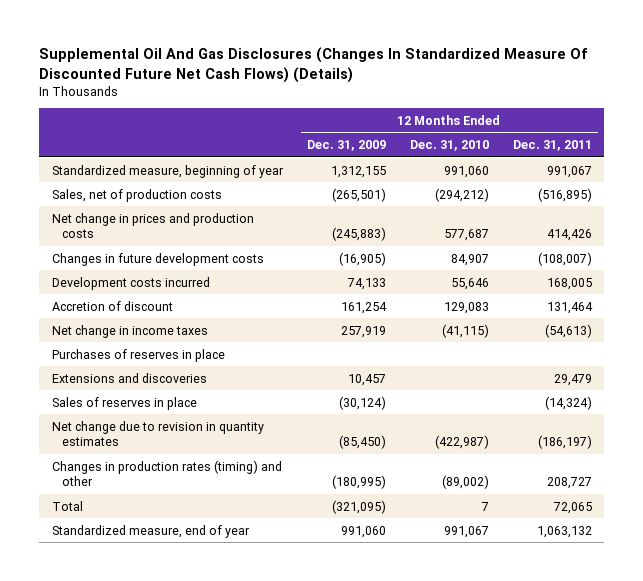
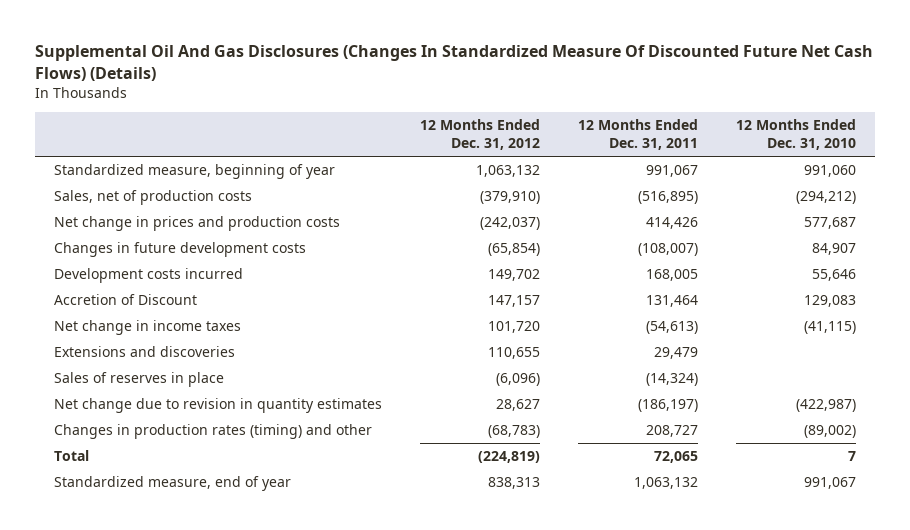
- | 12 Months Ended Dec. 31, 2009 | 12 Months Ended Dec. 31, 2010 | 12 Months Ended Dec. 31, 2011
+ | 12 Months Ended Dec. 31, 2012 | 12 Months Ended Dec. 31, 2011 | 12 Months Ended Dec. 31, 2010
- Accretion of discount | 161,254 | 129,083 | 131,464
+ Accretion of Discount | 147,157 | 131,464 | 129,083
- Purchases of reserves in place

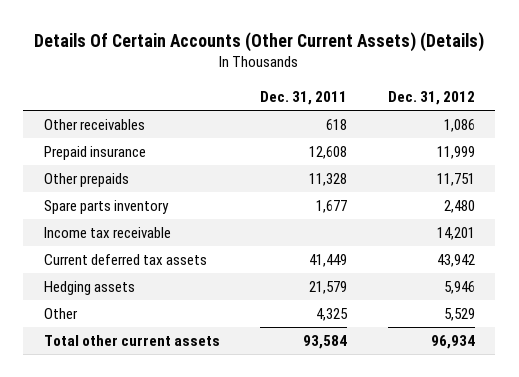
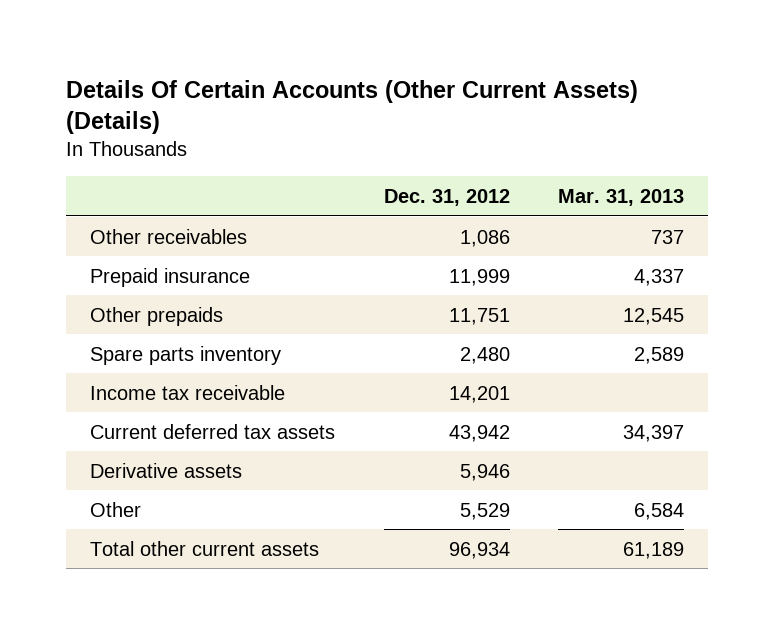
- | Dec. 31, 2011 | Dec. 31, 2012
+ | Dec. 31, 2012 | Mar. 31, 2013
- Hedging assets | 21,579 | 5,946
+ Derivative assets | 5,946 |

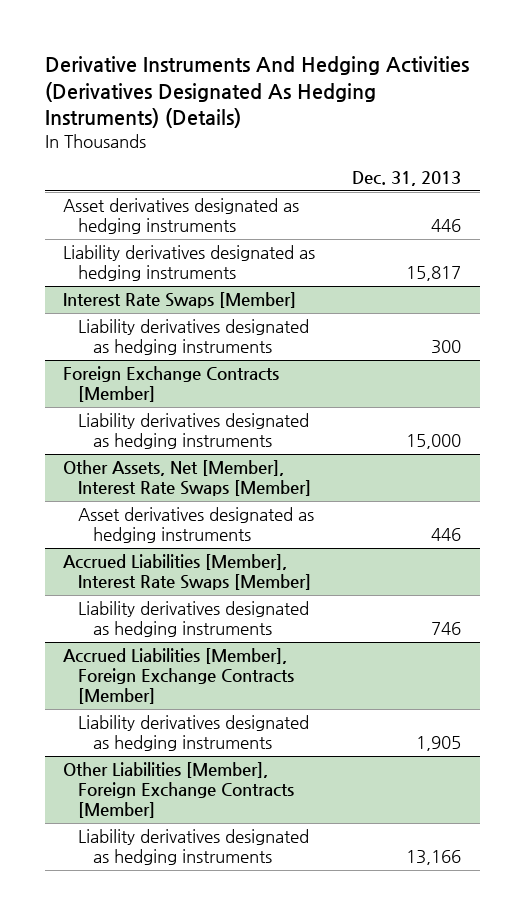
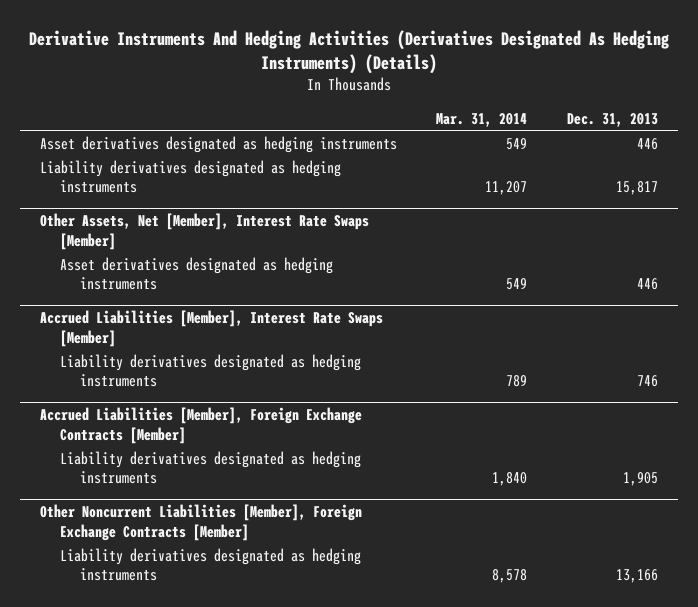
- | Dec. 31, 2013
+ | Mar. 31, 2014 | Dec. 31, 2013
- Interest Rate Swaps [Member]
- Liability derivatives designated as hedging instruments | 300
- Foreign Exchange Contracts [Member]
- Liability derivatives designated as hedging instruments | 15,000
- Other Liabilities [Member], Foreign Exchange Contracts [Member]
+ Other Noncurrent Liabilities [Member], Foreign Exchange Contracts [Member]

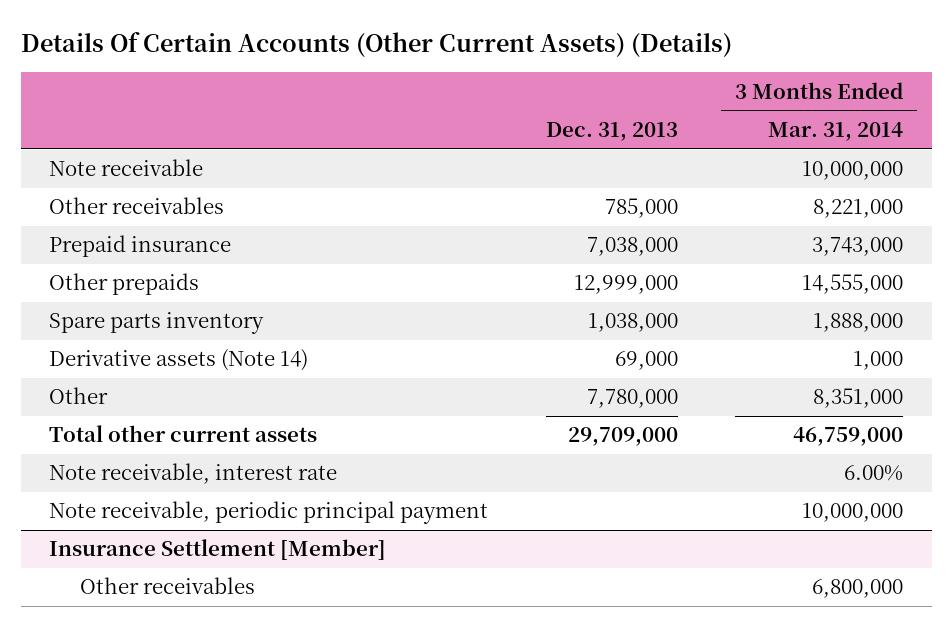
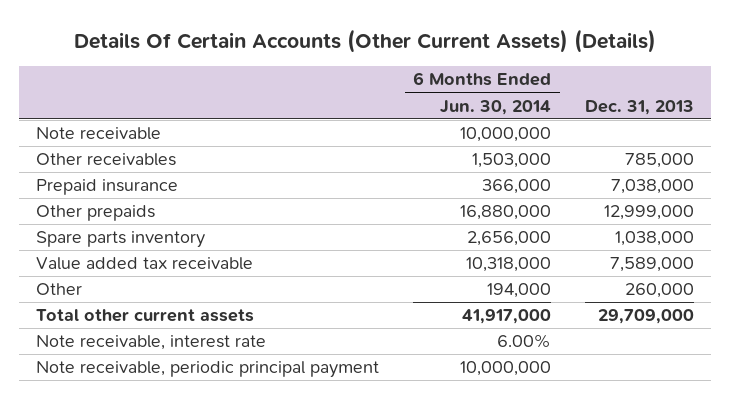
- | Dec. 31, 2013 | 3 Months Ended Mar. 31, 2014
+ | 6 Months Ended Jun. 30, 2014 | Dec. 31, 2013
- Derivative assets (Note 14) | 69,000 | 1,000
- Other | 7,780,000 | 8,351,000
+ Value added tax receivable | 10,318,000 | 7,589,000
+ Other | 194,000 | 260,000
- Insurance Settlement [Member]
- Other receivables | | 6,800,000

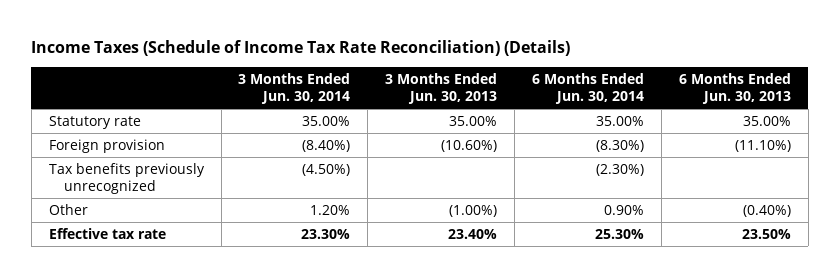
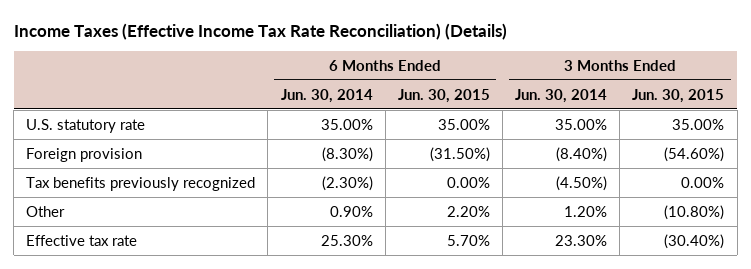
- Income Taxes (Schedule of Income Tax Rate Reconciliation) (Details)
+ Income Taxes (Effective Income Tax Rate Reconciliation) (Details)
- | 3 Months Ended Jun. 30, 2014 | 3 Months Ended Jun. 30, 2013 | 6 Months Ended Jun. 30, 2014 | 6 Months Ended Jun. 30, 2013
+ | 6 Months Ended Jun. 30, 2014 | 6 Months Ended Jun. 30, 2015 | 3 Months Ended Jun. 30, 2014 | 3 Months Ended Jun. 30, 2015
- Statutory rate | 35.00% | 35.00% | 35.00% | 35.00%
+ U.S. statutory rate | 35.00% | 35.00% | 35.00% | 35.00%
- Tax benefits previously unrecognized | (4.50%) | | (2.30%) |
+ Tax benefits previously recognized | (2.30%) | 0.00% | (4.50%) | 0.00%

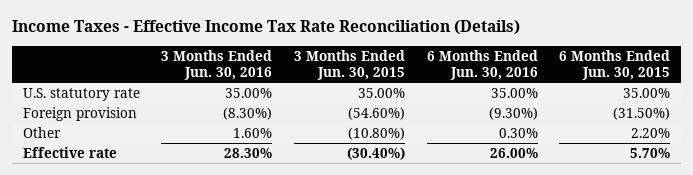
- Income Taxes (Effective Income Tax Rate Reconciliation) (Details)
+ Income Taxes - Effective Income Tax Rate Reconciliation (Details)
- | 6 Months Ended Jun. 30, 2014 | 6 Months Ended Jun. 30, 2015 | 3 Months Ended Jun. 30, 2014 | 3 Months Ended Jun. 30, 2015
+ | 3 Months Ended Jun. 30, 2016 | 3 Months Ended Jun. 30, 2015 | 6 Months Ended Jun. 30, 2016 | 6 Months Ended Jun. 30, 2015
- Tax benefits previously recognized | (2.30%) | 0.00% | (4.50%) | 0.00%
- Effective tax rate | 25.30% | 5.70% | 23.30% | (30.40%)
+ Effective rate | 28.30% | (30.40%) | 26.00% | 5.70%

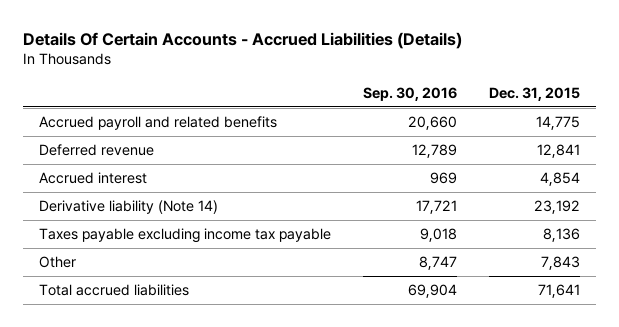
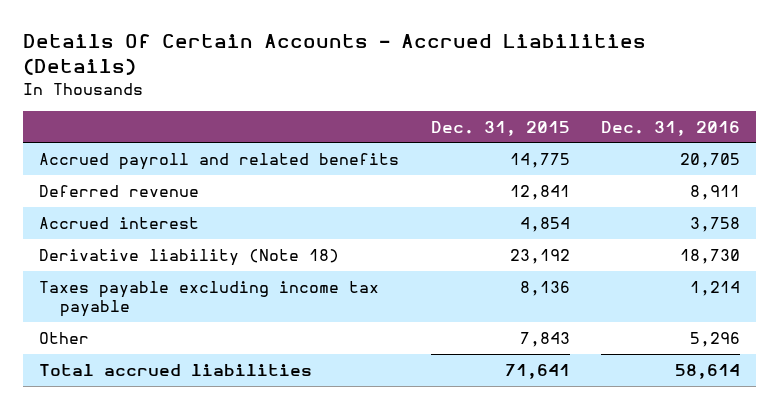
- | Sep. 30, 2016 | Dec. 31, 2015
+ | Dec. 31, 2015 | Dec. 31, 2016
- Derivative liability (Note 14) | 17,721 | 23,192
+ Derivative liability (Note 18) | 23,192 | 18,730

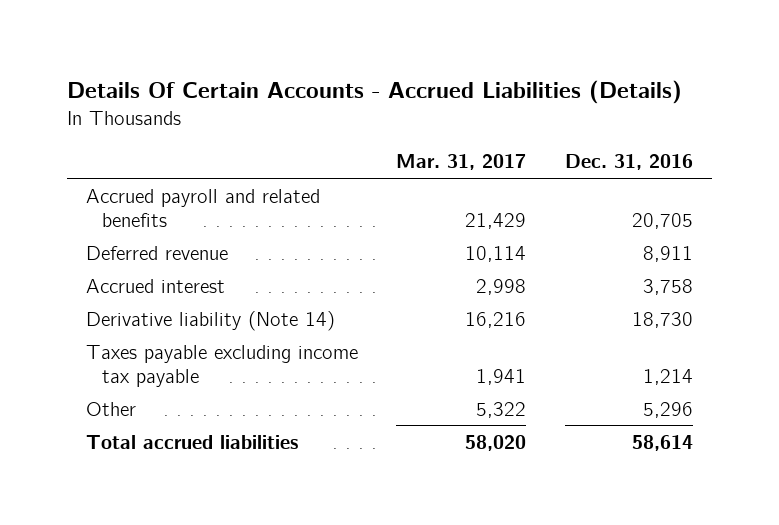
- | Dec. 31, 2015 | Dec. 31, 2016
+ | Mar. 31, 2017 | Dec. 31, 2016
- Derivative liability (Note 18) | 23,192 | 18,730
+ Derivative liability (Note 14) | 16,216 | 18,730

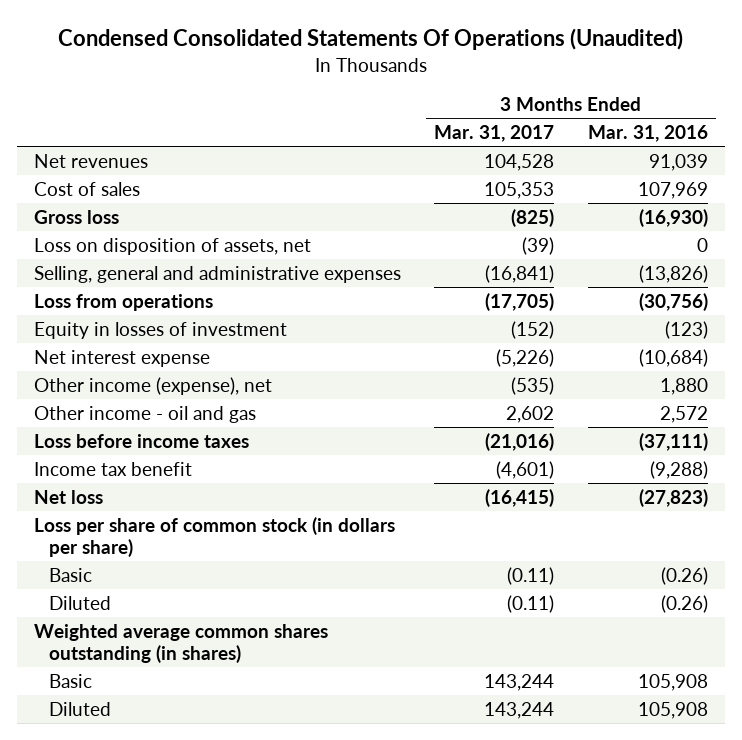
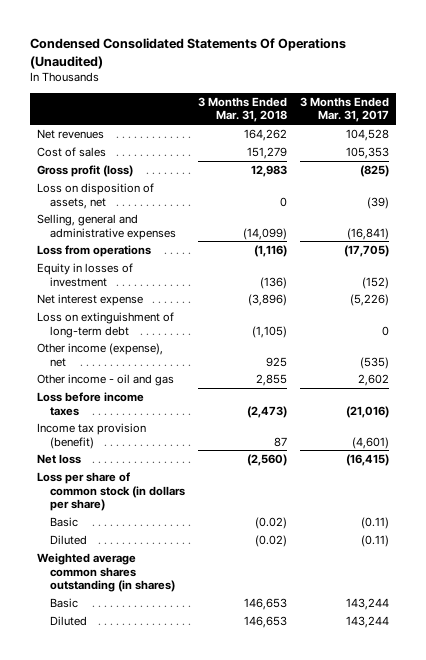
- | 3 Months Ended Mar. 31, 2017 | 3 Months Ended Mar. 31, 2016
+ | 3 Months Ended Mar. 31, 2018 | 3 Months Ended Mar. 31, 2017
- Gross loss | (825) | (16,930)
+ Gross profit (loss) | 12,983 | (825)
+ Loss on extinguishment of long-term debt | (1,105) | 0
- Income tax benefit | (4,601) | (9,288)
+ Income tax provision (benefit) | 87 | (4,601)

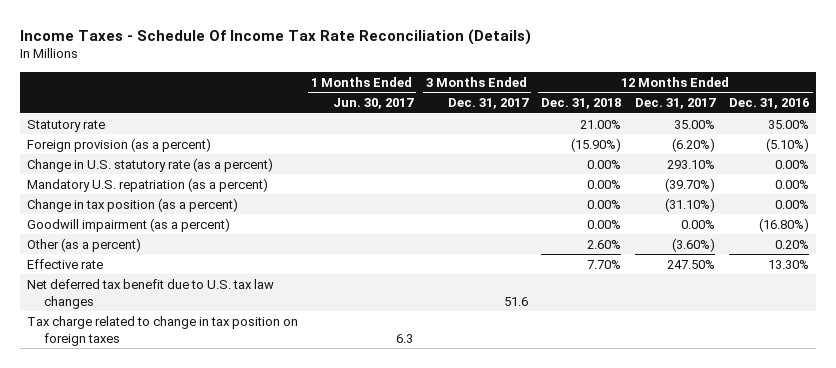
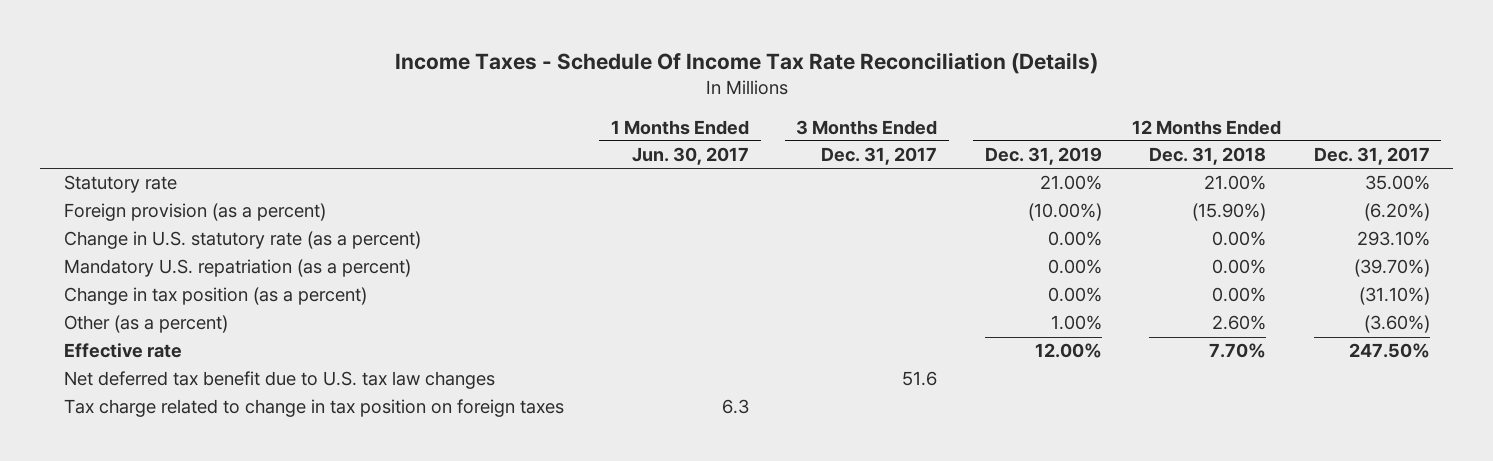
- | 1 Months Ended Jun. 30, 2017 | 3 Months Ended Dec. 31, 2017 | 12 Months Ended Dec. 31, 2018 | 12 Months Ended Dec. 31, 2017 | 12 Months Ended Dec. 31, 2016
+ | 1 Months Ended Jun. 30, 2017 | 3 Months Ended Dec. 31, 2017 | 12 Months Ended Dec. 31, 2019 | 12 Months Ended Dec. 31, 2018 | 12 Months Ended Dec. 31, 2017
- Goodwill impairment (as a percent) | | | 0.00% | 0.00% | (16.80%)

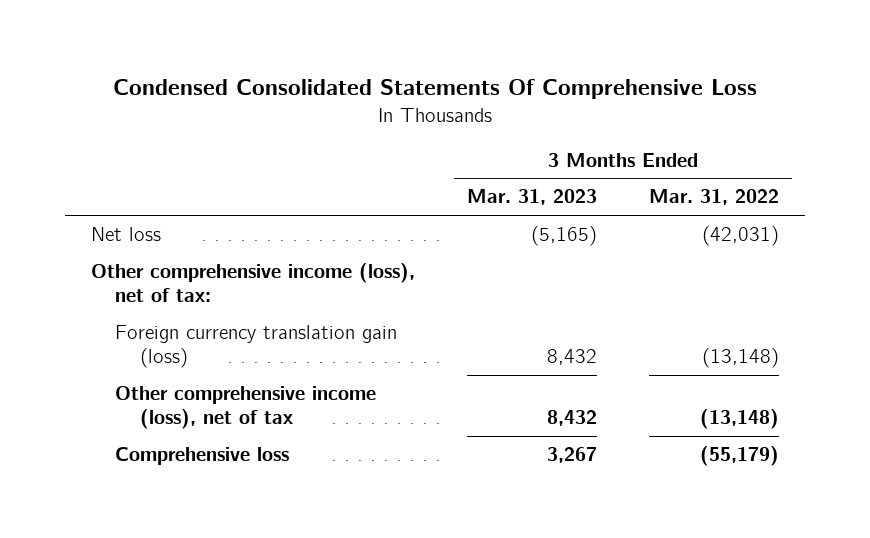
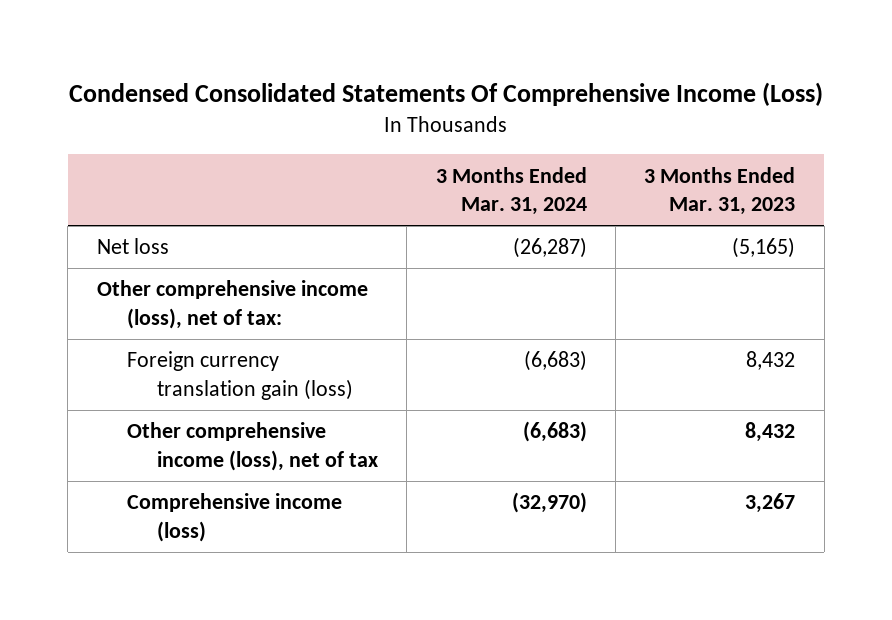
- Condensed Consolidated Statements Of Comprehensive Loss
+ Condensed Consolidated Statements Of Comprehensive Income (Loss)
- | 3 Months Ended Mar. 31, 2023 | 3 Months Ended Mar. 31, 2022
+ | 3 Months Ended Mar. 31, 2024 | 3 Months Ended Mar. 31, 2023
- Comprehensive loss | 3,267 | (55,179)
+ Comprehensive income (loss) | (32,970) | 3,267

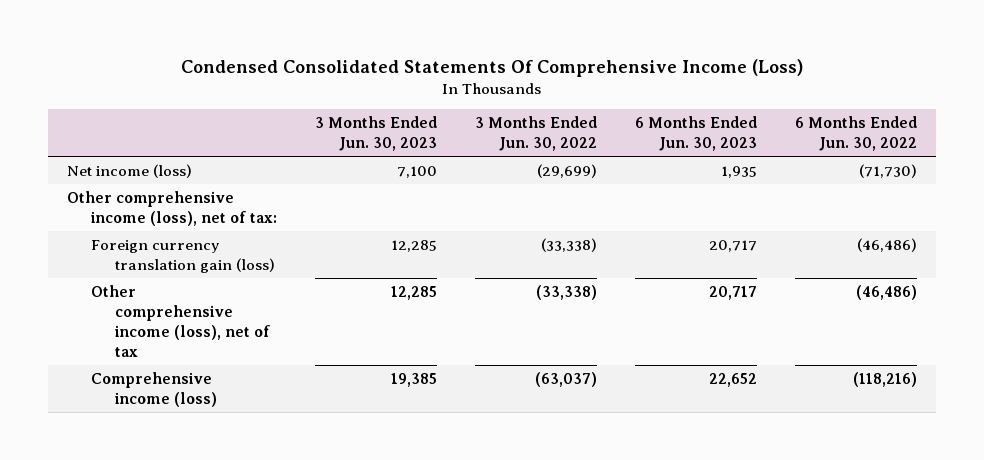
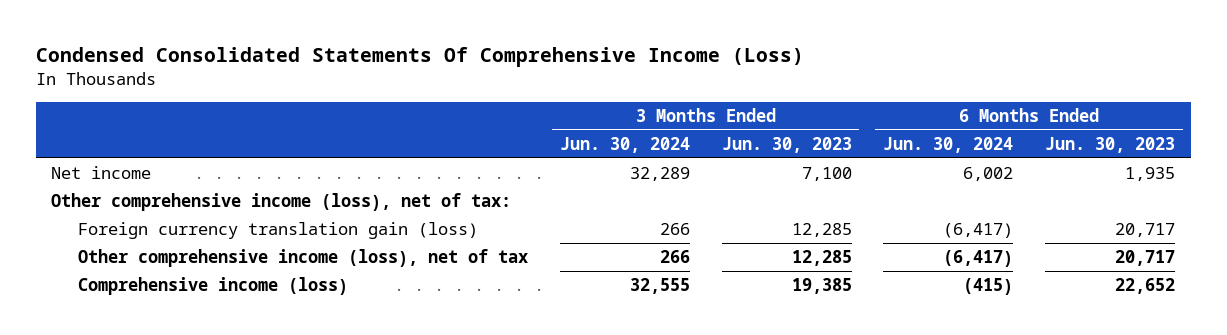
- | 3 Months Ended Jun. 30, 2023 | 3 Months Ended Jun. 30, 2022 | 6 Months Ended Jun. 30, 2023 | 6 Months Ended Jun. 30, 2022
+ | 3 Months Ended Jun. 30, 2024 | 3 Months Ended Jun. 30, 2023 | 6 Months Ended Jun. 30, 2024 | 6 Months Ended Jun. 30, 2023
- Net income (loss) | 7,100 | (29,699) | 1,935 | (71,730)
+ Net income | 32,289 | 7,100 | 6,002 | 1,935

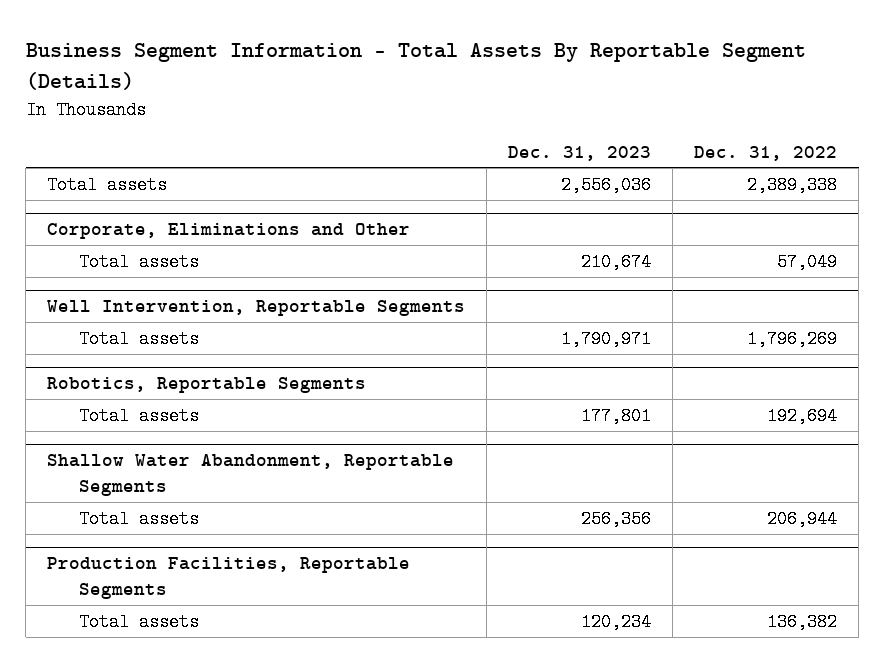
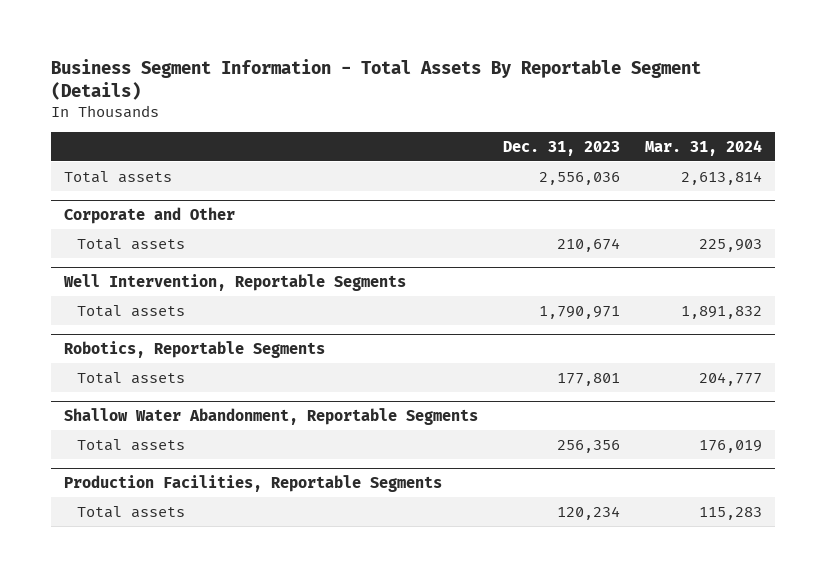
- | Dec. 31, 2023 | Dec. 31, 2022
+ | Dec. 31, 2023 | Mar. 31, 2024
- Corporate, Eliminations and Other
+ Corporate and Other

